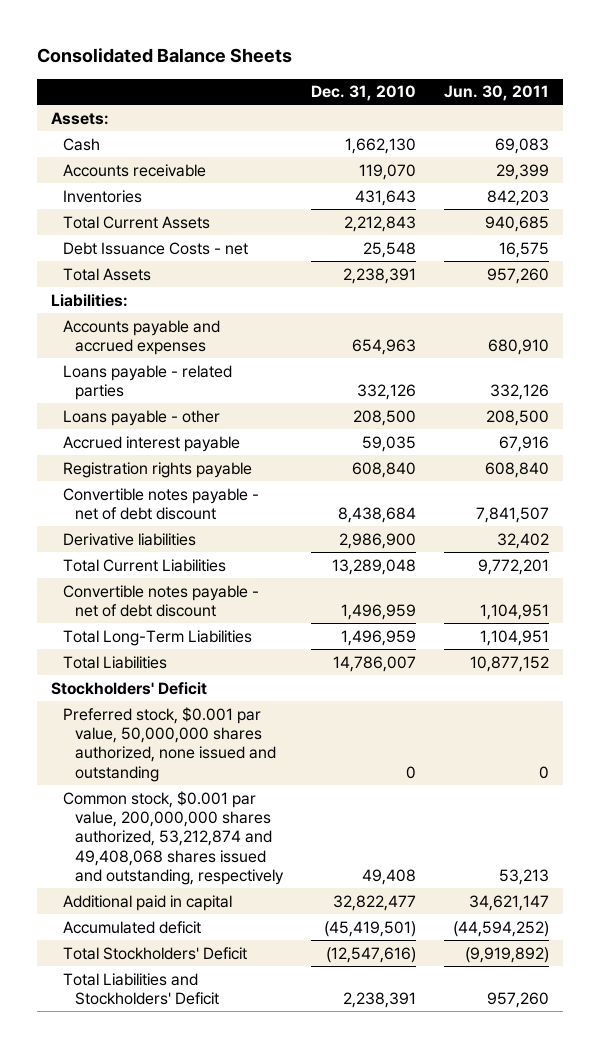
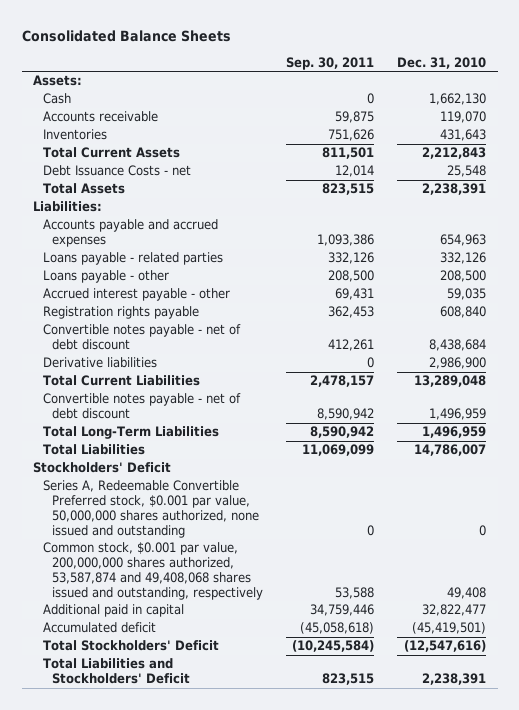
- | Dec. 31, 2010 | Jun. 30, 2011
+ | Sep. 30, 2011 | Dec. 31, 2010
- Accrued interest payable | 59,035 | 67,916
+ Accrued interest payable - other | 69,431 | 59,035
- Preferred stock, $0.001 par value, 50,000,000 shares authorized, none issued and outstanding | 0 | 0
- Common stock, $0.001 par value, 200,000,000 shares authorized, 53,212,874 and 49,408,068 shares issued and outstanding, respectively | 49,408 | 53,213
+ Series A, Redeemable Convertible Preferred stock, $0.001 par value, 50,000,000 shares authorized, none issued and outstanding | 0 | 0
+ Common stock, $0.001 par value, 200,000,000 shares authorized, 53,587,874 and 49,408,068 shares issued and outstanding, respectively | 53,588 | 49,408

